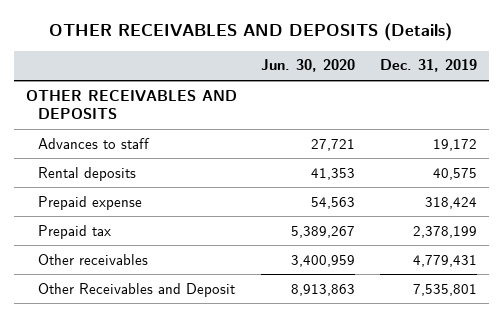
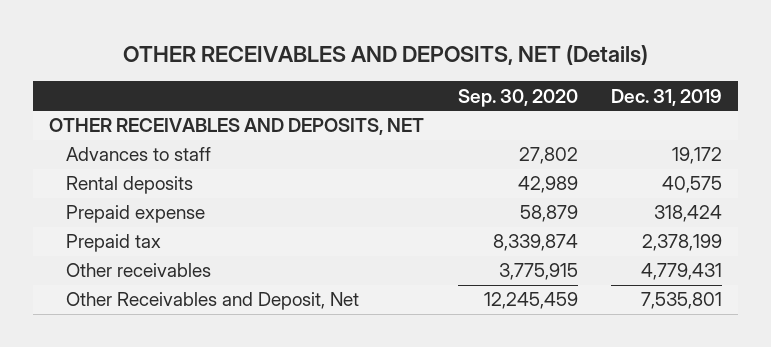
- OTHER RECEIVABLES AND DEPOSITS (Details)
+ OTHER RECEIVABLES AND DEPOSITS, NET (Details)
- | Jun. 30, 2020 | Dec. 31, 2019
+ | Sep. 30, 2020 | Dec. 31, 2019
- OTHER RECEIVABLES AND DEPOSITS
+ OTHER RECEIVABLES AND DEPOSITS, NET
- Other Receivables and Deposit | 8,913,863 | 7,535,801
+ Other Receivables and Deposit, Net | 12,245,459 | 7,535,801

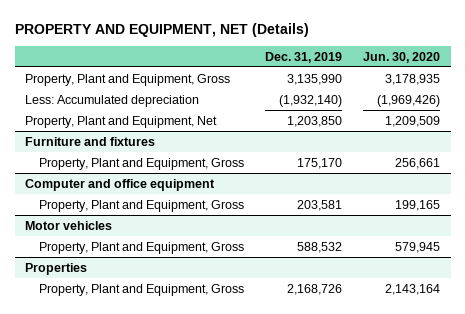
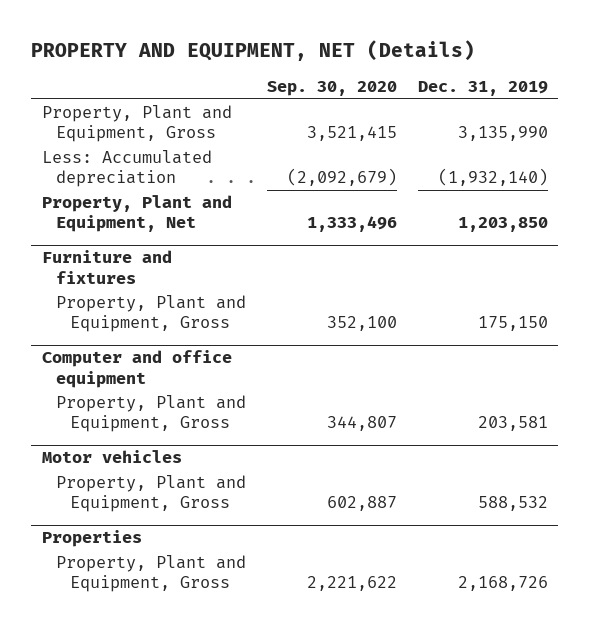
- | Dec. 31, 2019 | Jun. 30, 2020
+ | Sep. 30, 2020 | Dec. 31, 2019
@ Furniture and fixtures
- Property, Plant and Equipment, Gross | 175,170 | 256,661
+ Property, Plant and Equipment, Gross | 352,100 | 175,150

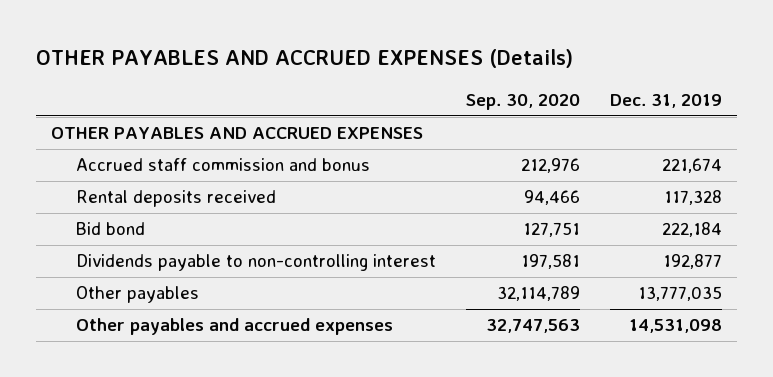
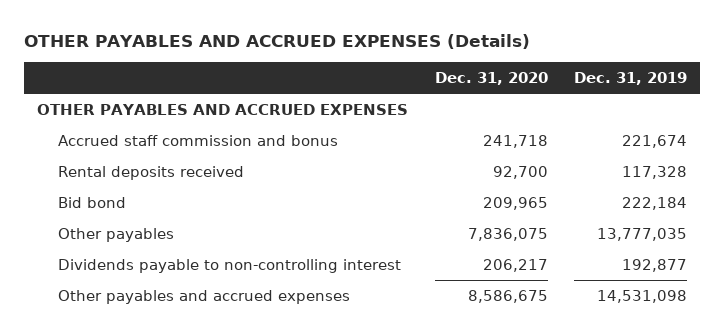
- | Sep. 30, 2020 | Dec. 31, 2019
+ | Dec. 31, 2020 | Dec. 31, 2019
moved down: Dividends payable to non-controlling interest | 206,217 | 192,877

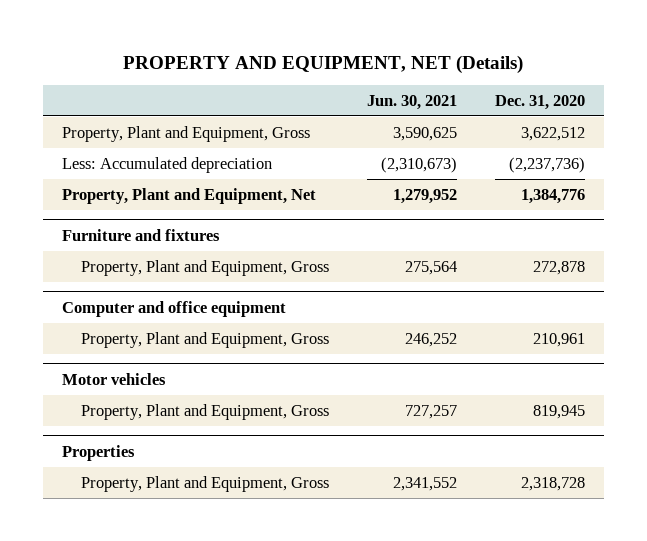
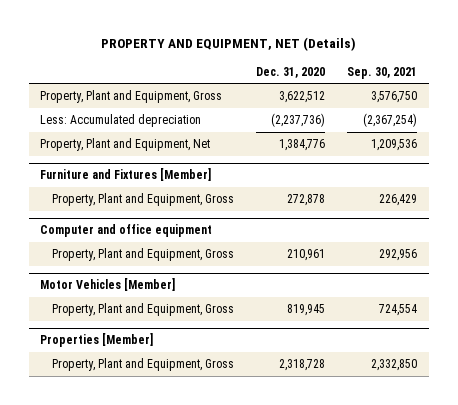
- | Jun. 30, 2021 | Dec. 31, 2020
+ | Dec. 31, 2020 | Sep. 30, 2021
- Furniture and fixtures
+ Furniture and Fixtures [Member]
- Motor vehicles
+ Motor Vehicles [Member]
- Properties
+ Properties [Member]

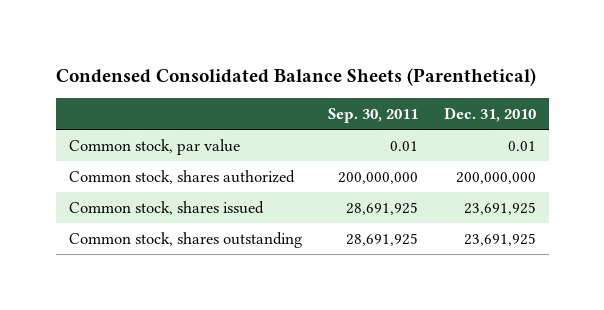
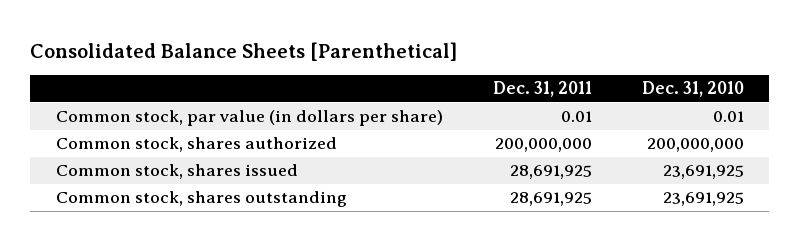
- Condensed Consolidated Balance Sheets (Parenthetical)
+ Consolidated Balance Sheets [Parenthetical]
- | Sep. 30, 2011 | Dec. 31, 2010
+ | Dec. 31, 2011 | Dec. 31, 2010
- Common stock, par value | 0.01 | 0.01
+ Common stock, par value (in dollars per share) | 0.01 | 0.01

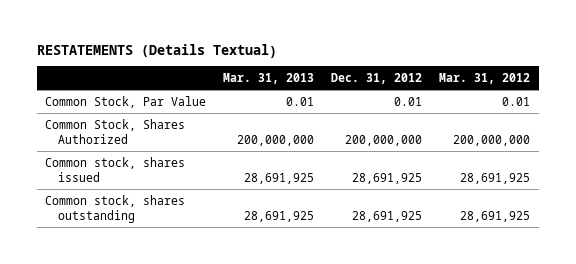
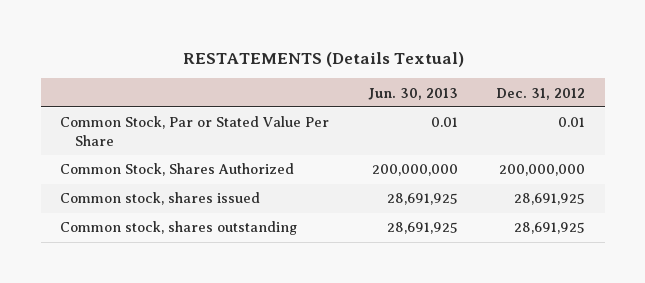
- | Mar. 31, 2013 | Dec. 31, 2012 | Mar. 31, 2012
+ | Jun. 30, 2013 | Dec. 31, 2012
- Common Stock, Par Value | 0.01 | 0.01 | 0.01
+ Common Stock, Par or Stated Value Per Share | 0.01 | 0.01

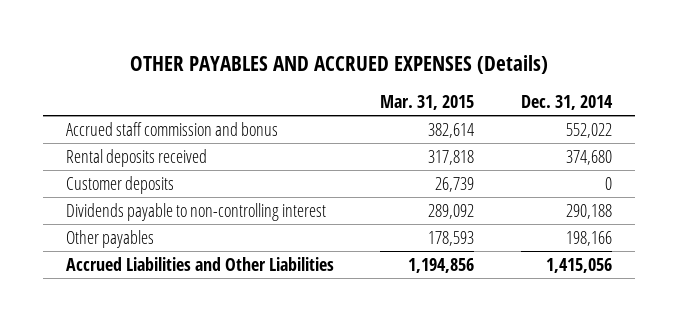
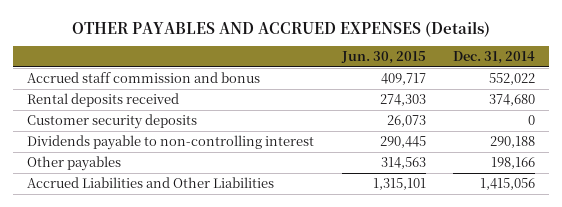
- | Mar. 31, 2015 | Dec. 31, 2014
+ | Jun. 30, 2015 | Dec. 31, 2014
- Customer deposits | 26,739 | 0
+ Customer security deposits | 26,073 | 0

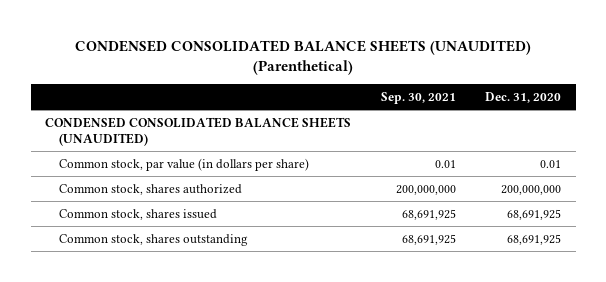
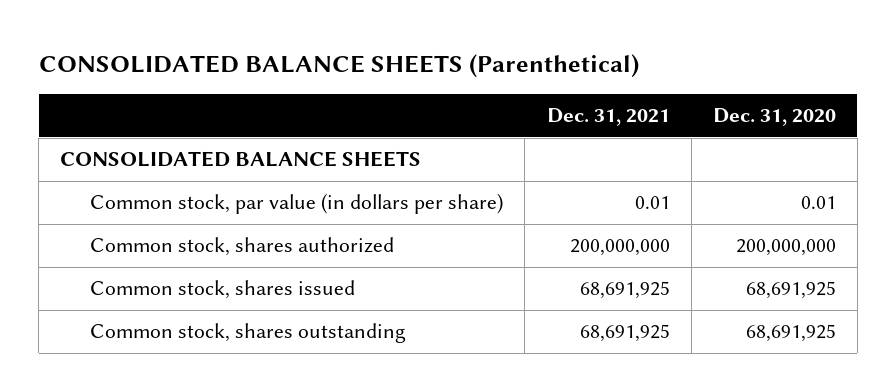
- CONDENSED CONSOLIDATED BALANCE SHEETS (UNAUDITED) (Parenthetical)
+ CONSOLIDATED BALANCE SHEETS (Parenthetical)
- | Sep. 30, 2021 | Dec. 31, 2020
+ | Dec. 31, 2021 | Dec. 31, 2020
- CONDENSED CONSOLIDATED BALANCE SHEETS (UNAUDITED)
+ CONSOLIDATED BALANCE SHEETS

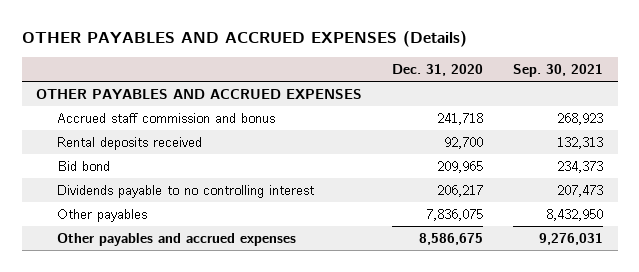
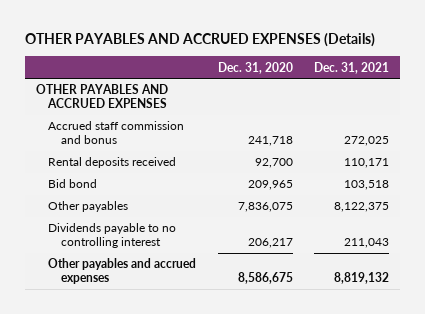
- | Dec. 31, 2020 | Sep. 30, 2021
+ | Dec. 31, 2020 | Dec. 31, 2021
moved down: Dividends payable to no controlling interest | 206,217 | 211,043

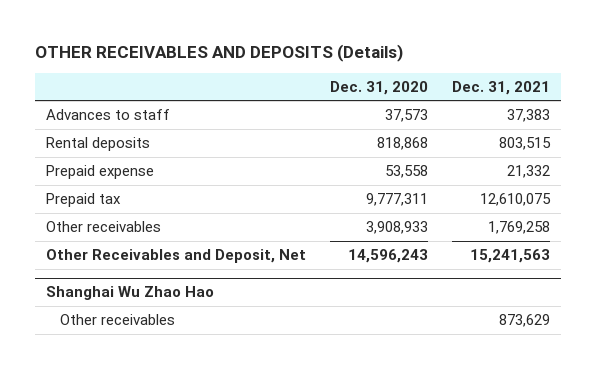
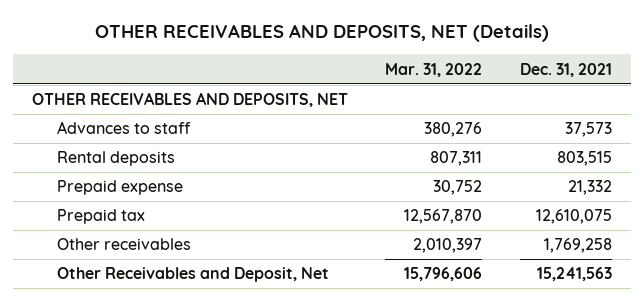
- OTHER RECEIVABLES AND DEPOSITS (Details)
+ OTHER RECEIVABLES AND DEPOSITS, NET (Details)
- | Dec. 31, 2020 | Dec. 31, 2021
+ | Mar. 31, 2022 | Dec. 31, 2021
- Advances to staff | 37,573 | 37,383
+ OTHER RECEIVABLES AND DEPOSITS, NET
+ Advances to staff | 380,276 | 37,573
- Shanghai Wu Zhao Hao
- Other receivables | | 873,629

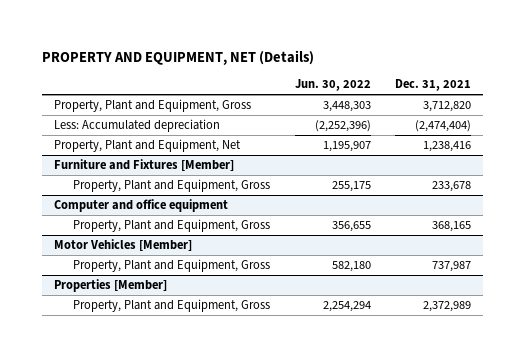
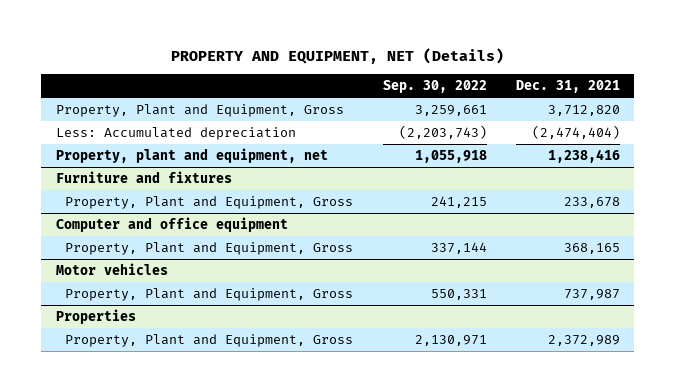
- | Jun. 30, 2022 | Dec. 31, 2021
+ | Sep. 30, 2022 | Dec. 31, 2021
- Property, Plant and Equipment, Net | 1,195,907 | 1,238,416
- Furniture and Fixtures [Member]
+ Property, plant and equipment, net | 1,055,918 | 1,238,416
+ Furniture and fixtures
- Motor Vehicles [Member]
+ Motor vehicles
- Properties [Member]
+ Properties

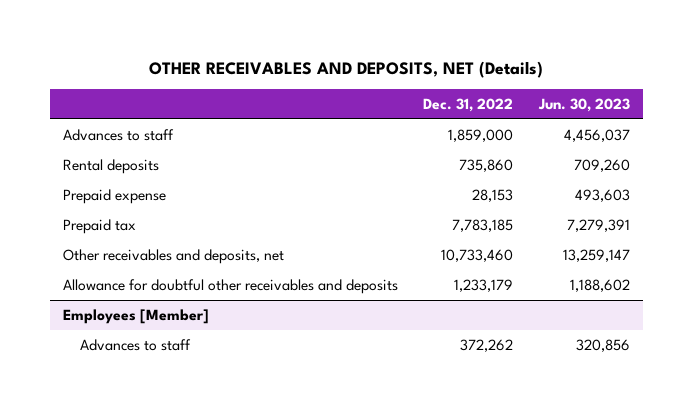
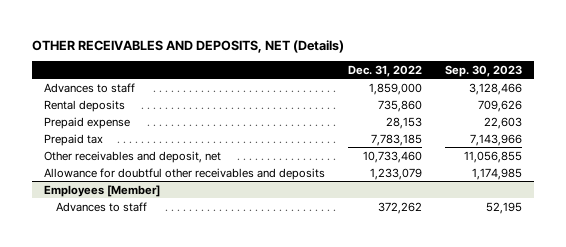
- | Dec. 31, 2022 | Jun. 30, 2023
+ | Dec. 31, 2022 | Sep. 30, 2023
- Other receivables and deposits, net | 10,733,460 | 13,259,147
- Allowance for doubtful other receivables and deposits | 1,233,179 | 1,188,602
+ Other receivables and deposit, net | 10,733,460 | 11,056,855
+ Allowance for doubtful other receivables and deposits | 1,233,079 | 1,174,985

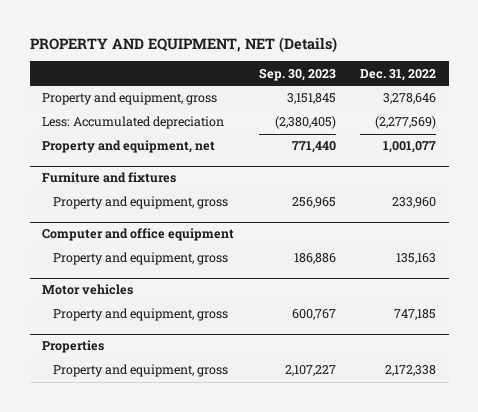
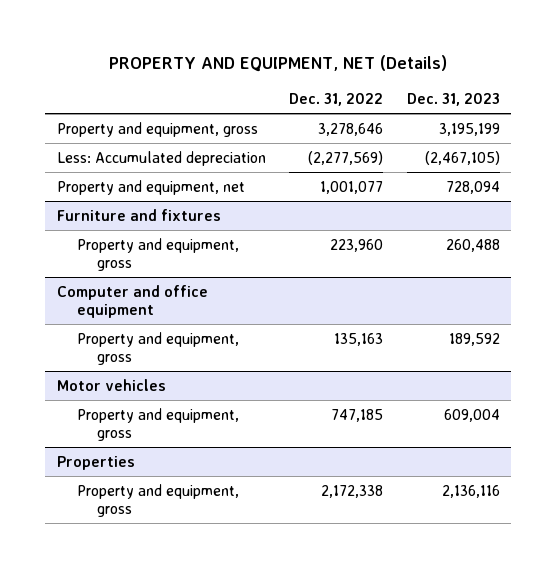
- | Sep. 30, 2023 | Dec. 31, 2022
+ | Dec. 31, 2022 | Dec. 31, 2023
@ Furniture and fixtures
- Property and equipment, gross | 256,965 | 233,960
+ Property and equipment, gross | 223,960 | 260,488

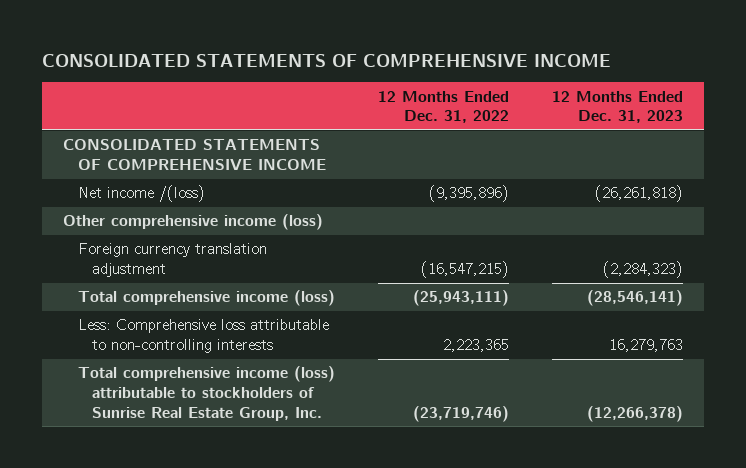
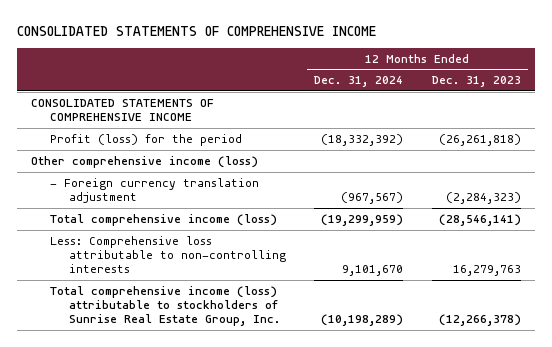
- | 12 Months Ended Dec. 31, 2022 | 12 Months Ended Dec. 31, 2023
+ | 12 Months Ended Dec. 31, 2024 | 12 Months Ended Dec. 31, 2023
- Net income /(loss) | (9,395,896) | (26,261,818)
+ Profit (loss) for the period | (18,332,392) | (26,261,818)
- Foreign currency translation adjustment | (16,547,215) | (2,284,323)
+ - Foreign currency translation adjustment | (967,567) | (2,284,323)

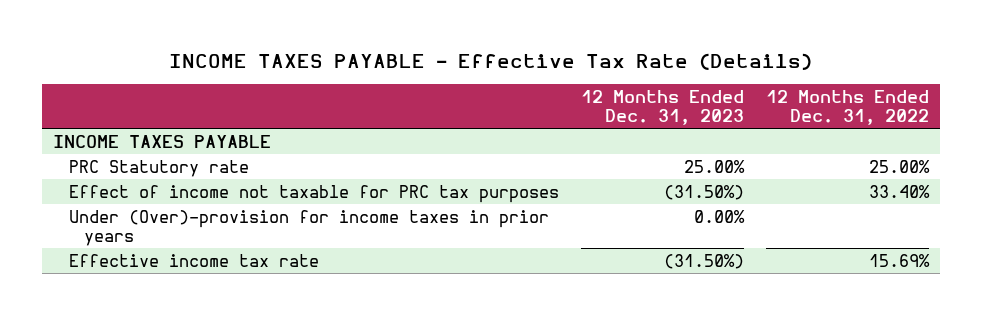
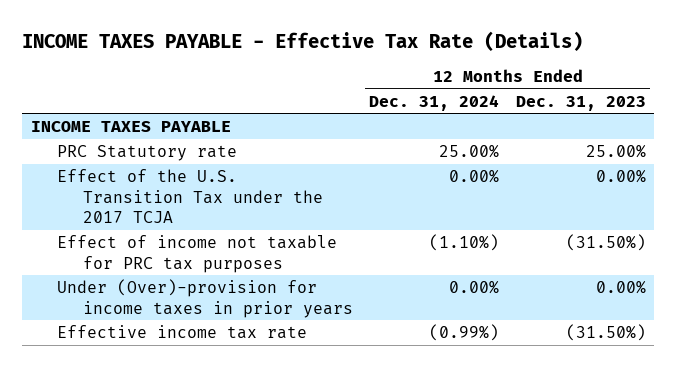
- | 12 Months Ended Dec. 31, 2023 | 12 Months Ended Dec. 31, 2022
+ | 12 Months Ended Dec. 31, 2024 | 12 Months Ended Dec. 31, 2023
+ Effect of the U.S. Transition Tax under the 2017 TCJA | 0.00% | 0.00%

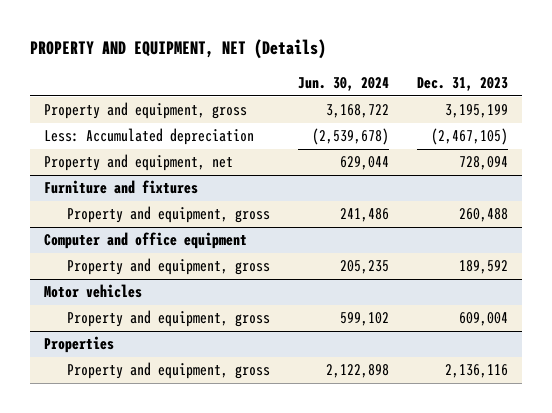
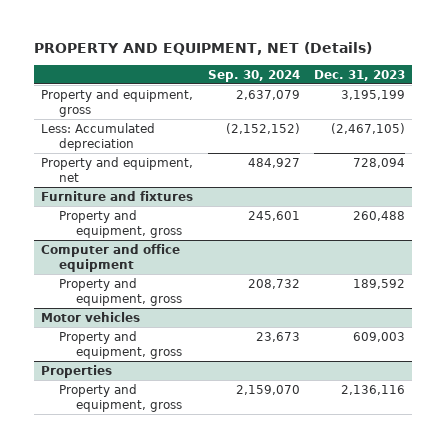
- | Jun. 30, 2024 | Dec. 31, 2023
+ | Sep. 30, 2024 | Dec. 31, 2023
@ Motor vehicles
- Property and equipment, gross | 599,102 | 609,004
+ Property and equipment, gross | 23,673 | 609,003

